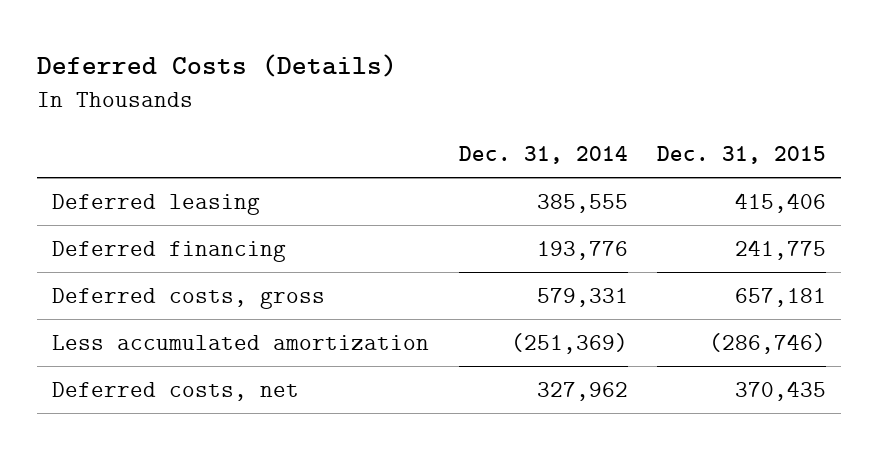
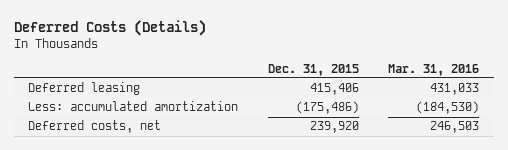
- | Dec. 31, 2014 | Dec. 31, 2015
+ | Dec. 31, 2015 | Mar. 31, 2016
- Deferred financing | 193,776 | 241,775
- Deferred costs, gross | 579,331 | 657,181
- Less accumulated amortization | (251,369) | (286,746)
- Deferred costs, net | 327,962 | 370,435
+ Less: accumulated amortization | (175,486) | (184,530)
+ Deferred costs, net | 239,920 | 246,503

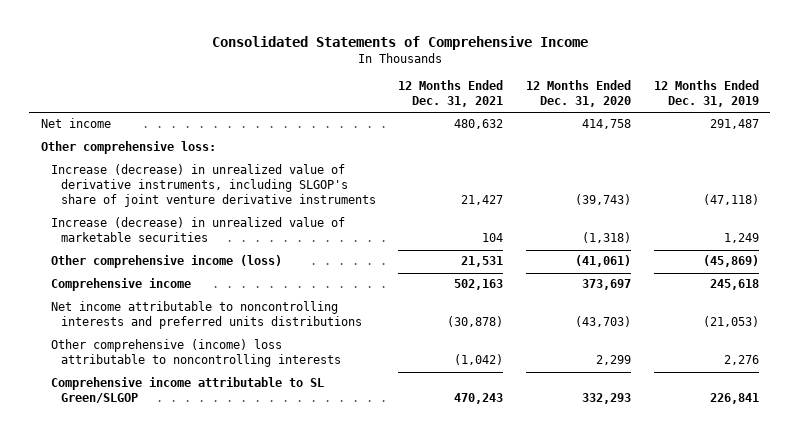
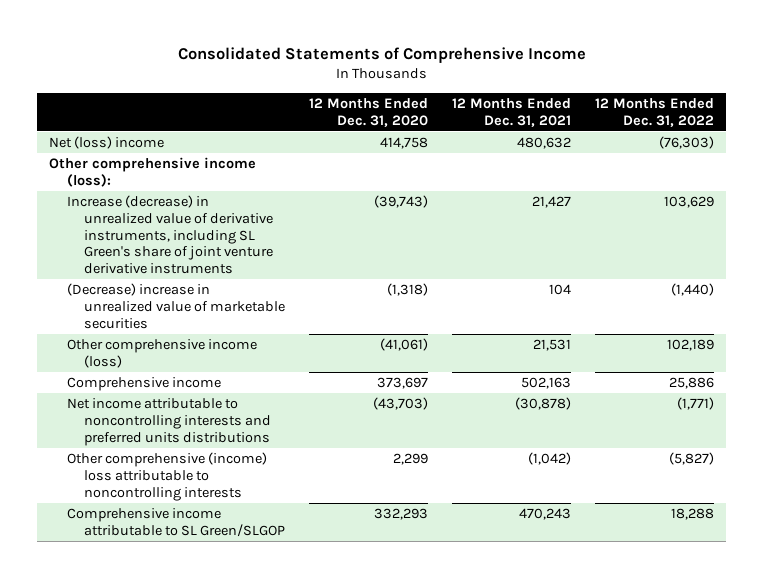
- | 12 Months Ended Dec. 31, 2021 | 12 Months Ended Dec. 31, 2020 | 12 Months Ended Dec. 31, 2019
+ | 12 Months Ended Dec. 31, 2020 | 12 Months Ended Dec. 31, 2021 | 12 Months Ended Dec. 31, 2022
- Net income | 480,632 | 414,758 | 291,487
- Other comprehensive loss:
- Increase (decrease) in unrealized value of derivative instruments, including SLGOP's share of joint venture derivative instruments | 21,427 | (39,743) | (47,118)
- Increase (decrease) in unrealized value of marketable securities | 104 | (1,318) | 1,249
+ Net (loss) income | 414,758 | 480,632 | (76,303)
+ Other comprehensive income (loss):
+ Increase (decrease) in unrealized value of derivative instruments, including SL Green's share of joint venture derivative instruments | (39,743) | 21,427 | 103,629
+ (Decrease) increase in unrealized value of marketable securities | (1,318) | 104 | (1,440)

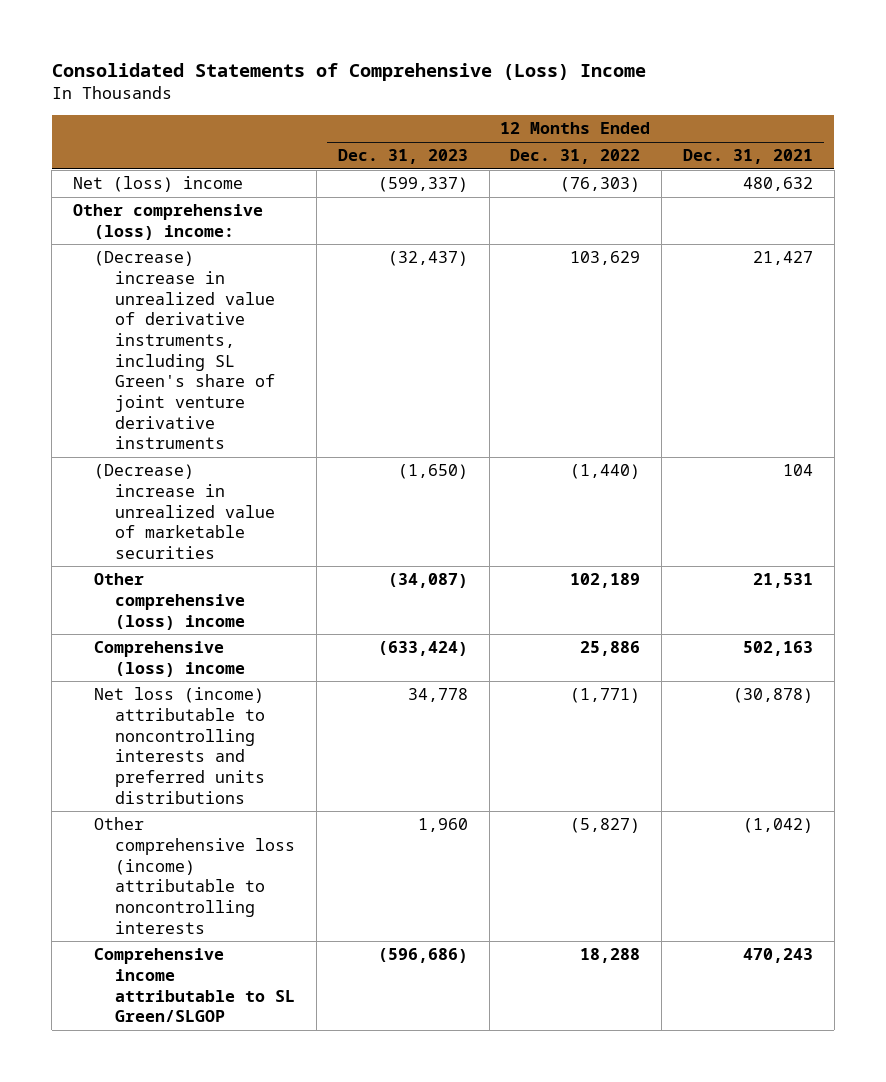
- Consolidated Statements of Comprehensive Income
+ Consolidated Statements of Comprehensive (Loss) Income
- | 12 Months Ended Dec. 31, 2020 | 12 Months Ended Dec. 31, 2021 | 12 Months Ended Dec. 31, 2022
+ | 12 Months Ended Dec. 31, 2023 | 12 Months Ended Dec. 31, 2022 | 12 Months Ended Dec. 31, 2021
- Other comprehensive income (loss):
- Increase (decrease) in unrealized value of derivative instruments, including SL Green's share of joint venture derivative instruments | (39,743) | 21,427 | 103,629
+ Other comprehensive (loss) income:
+ (Decrease) increase in unrealized value of derivative instruments, including SL Green's share of joint venture derivative instruments | (32,437) | 103,629 | 21,427
- Other comprehensive income (loss) | (41,061) | 21,531 | 102,189
- Comprehensive income | 373,697 | 502,163 | 25,886
- Net income attributable to noncontrolling interests and preferred units distributions | (43,703) | (30,878) | (1,771)
- Other comprehensive (income) loss attributable to noncontrolling interests | 2,299 | (1,042) | (5,827)
+ Other comprehensive (loss) income | (34,087) | 102,189 | 21,531
+ Comprehensive (loss) income | (633,424) | 25,886 | 502,163
+ Net loss (income) attributable to noncontrolling interests and preferred units distributions | 34,778 | (1,771) | (30,878)
+ Other comprehensive loss (income) attributable to noncontrolling interests | 1,960 | (5,827) | (1,042)

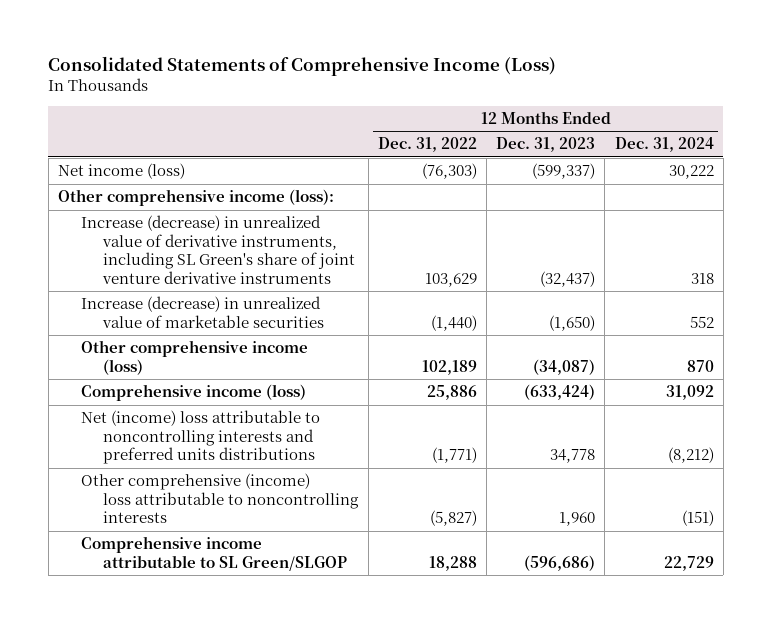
- Consolidated Statements of Comprehensive (Loss) Income
+ Consolidated Statements of Comprehensive Income (Loss)
- | 12 Months Ended Dec. 31, 2023 | 12 Months Ended Dec. 31, 2022 | 12 Months Ended Dec. 31, 2021
+ | 12 Months Ended Dec. 31, 2022 | 12 Months Ended Dec. 31, 2023 | 12 Months Ended Dec. 31, 2024
- Net (loss) income | (599,337) | (76,303) | 480,632
- Other comprehensive (loss) income:
- (Decrease) increase in unrealized value of derivative instruments, including SL Green's share of joint venture derivative instruments | (32,437) | 103,629 | 21,427
- (Decrease) increase in unrealized value of marketable securities | (1,650) | (1,440) | 104
- Other comprehensive (loss) income | (34,087) | 102,189 | 21,531
- Comprehensive (loss) income | (633,424) | 25,886 | 502,163
- Net loss (income) attributable to noncontrolling interests and preferred units distributions | 34,778 | (1,771) | (30,878)
- Other comprehensive loss (income) attributable to noncontrolling interests | 1,960 | (5,827) | (1,042)
+ Net income (loss) | (76,303) | (599,337) | 30,222
+ Other comprehensive income (loss):
+ Increase (decrease) in unrealized value of derivative instruments, including SL Green's share of joint venture derivative instruments | 103,629 | (32,437) | 318
+ Increase (decrease) in unrealized value of marketable securities | (1,440) | (1,650) | 552
+ Other comprehensive income (loss) | 102,189 | (34,087) | 870
+ Comprehensive income (loss) | 25,886 | (633,424) | 31,092
+ Net (income) loss attributable to noncontrolling interests and preferred units distributions | (1,771) | 34,778 | (8,212)
+ Other comprehensive (income) loss attributable to noncontrolling interests | (5,827) | 1,960 | (151)

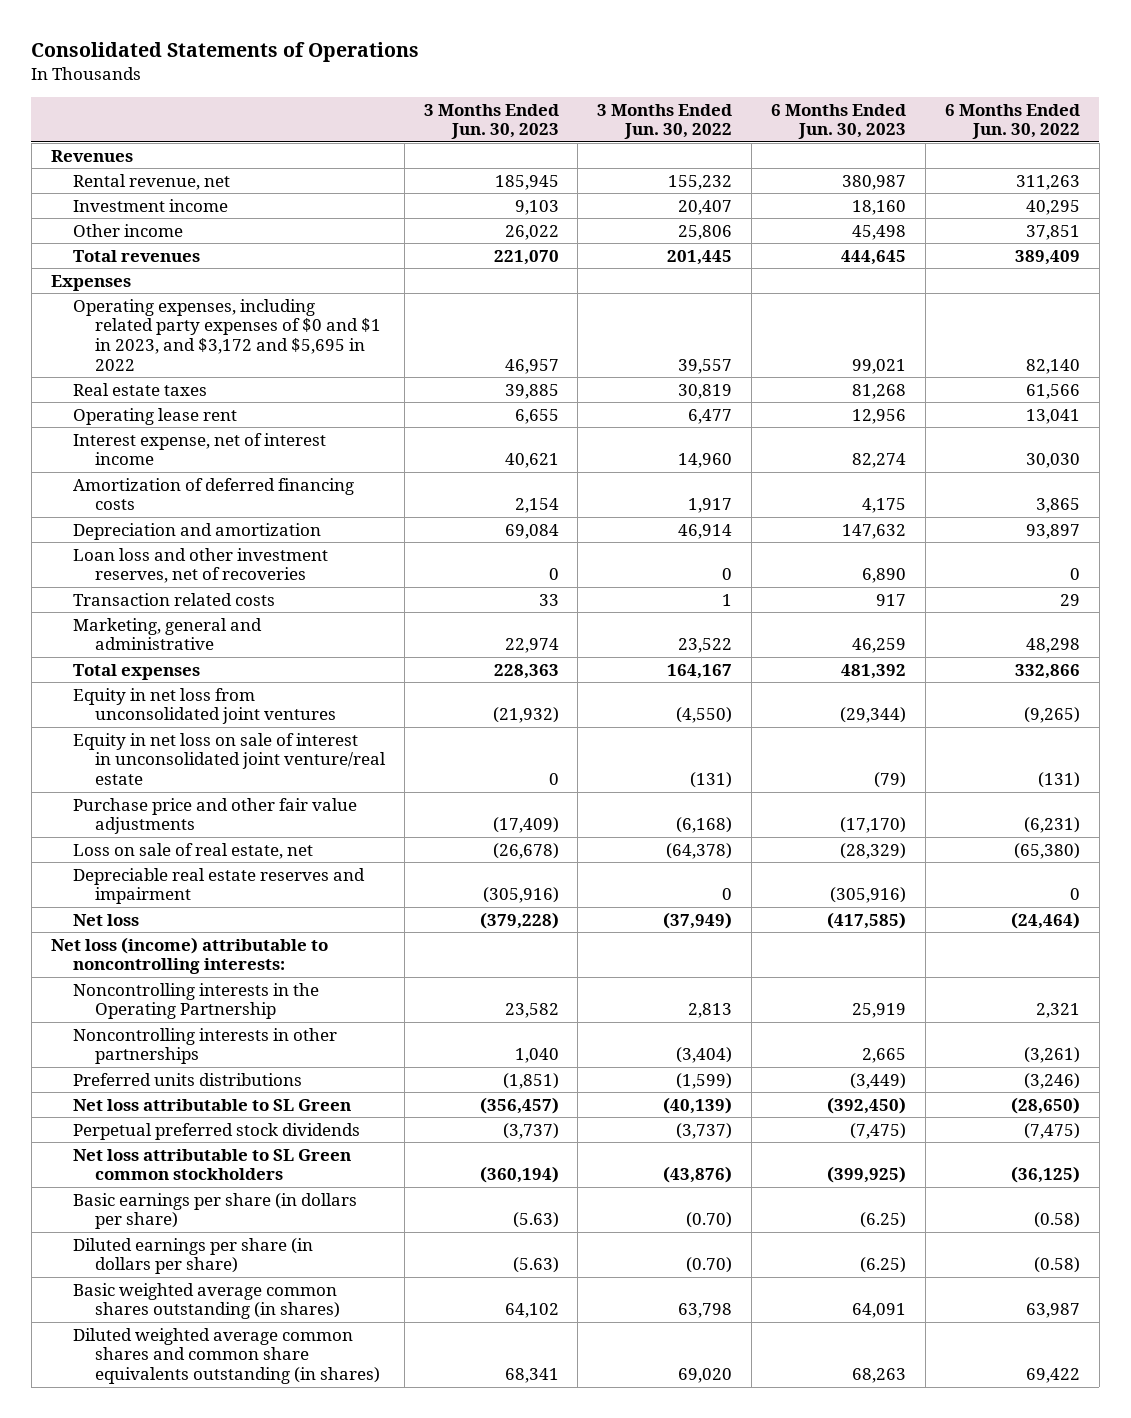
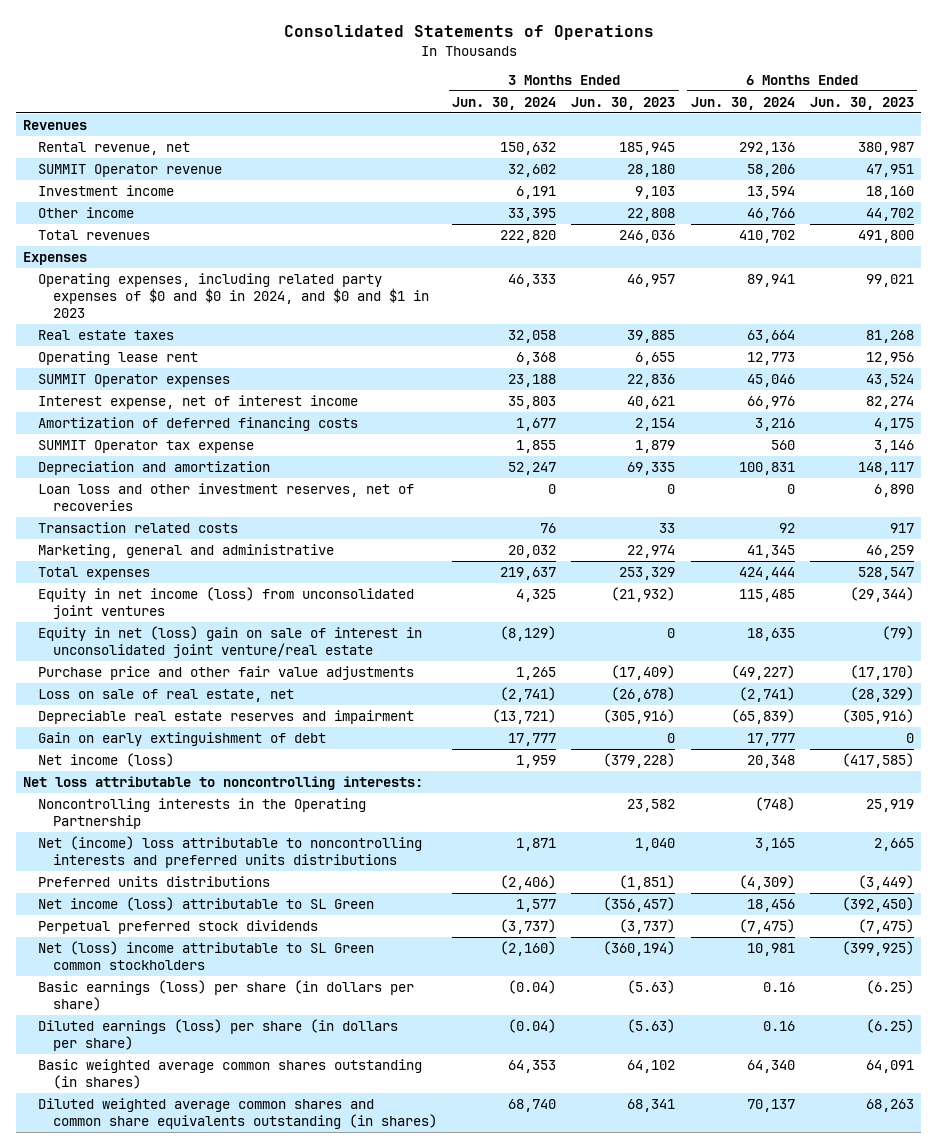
- | 3 Months Ended Jun. 30, 2023 | 3 Months Ended Jun. 30, 2022 | 6 Months Ended Jun. 30, 2023 | 6 Months Ended Jun. 30, 2022
+ | 3 Months Ended Jun. 30, 2024 | 3 Months Ended Jun. 30, 2023 | 6 Months Ended Jun. 30, 2024 | 6 Months Ended Jun. 30, 2023
+ SUMMIT Operator revenue | 32,602 | 28,180 | 58,206 | 47,951
- Other income | 26,022 | 25,806 | 45,498 | 37,851
- Total revenues | 221,070 | 201,445 | 444,645 | 389,409
+ Other income | 33,395 | 22,808 | 46,766 | 44,702
+ Total revenues | 222,820 | 246,036 | 410,702 | 491,800
- Operating expenses, including related party expenses of $0 and $1 in 2023, and $3,172 and $5,695 in 2022 | 46,957 | 39,557 | 99,021 | 82,140
+ Operating expenses, including related party expenses of $0 and $0 in 2024, and $0 and $1 in 2023 | 46,333 | 46,957 | 89,941 | 99,021
+ SUMMIT Operator expenses | 23,188 | 22,836 | 45,046 | 43,524
- Depreciation and amortization | 69,084 | 46,914 | 147,632 | 93,897
+ SUMMIT Operator tax expense | 1,855 | 1,879 | 560 | 3,146
+ Depreciation and amortization | 52,247 | 69,335 | 100,831 | 148,117
- Total expenses | 228,363 | 164,167 | 481,392 | 332,866
- Equity in net loss from unconsolidated joint ventures | (21,932) | (4,550) | (29,344) | (9,265)
- Equity in net loss on sale of interest in unconsolidated joint venture/real estate | 0 | (131) | (79) | (131)
+ Total expenses | 219,637 | 253,329 | 424,444 | 528,547
+ Equity in net income (loss) from unconsolidated joint ventures | 4,325 | (21,932) | 115,485 | (29,344)
+ Equity in net (loss) gain on sale of interest in unconsolidated joint venture/real estate | (8,129) | 0 | 18,635 | (79)
- Net loss | (379,228) | (37,949) | (417,585) | (24,464)
- Net loss (income) attributable to noncontrolling interests:
+ Gain on early extinguishment of debt | 17,777 | 0 | 17,777 | 0
+ Net income (loss) | 1,959 | (379,228) | 20,348 | (417,585)
+ Net loss attributable to noncontrolling interests:
- Noncontrolling interests in other partnerships | 1,040 | (3,404) | 2,665 | (3,261)
+ Net (income) loss attributable to noncontrolling interests and preferred units distributions | 1,871 | 1,040 | 3,165 | 2,665
- Net loss attributable to SL Green | (356,457) | (40,139) | (392,450) | (28,650)
+ Net income (loss) attributable to SL Green | 1,577 | (356,457) | 18,456 | (392,450)
- Net loss attributable to SL Green common stockholders | (360,194) | (43,876) | (399,925) | (36,125)
- Basic earnings per share (in dollars per share) | (5.63) | (0.70) | (6.25) | (0.58)
- Diluted earnings per share (in dollars per share) | (5.63) | (0.70) | (6.25) | (0.58)
+ Net (loss) income attributable to SL Green common stockholders | (2,160) | (360,194) | 10,981 | (399,925)
+ Basic earnings (loss) per share (in dollars per share) | (0.04) | (5.63) | 0.16 | (6.25)
+ Diluted earnings (loss) per share (in dollars per share) | (0.04) | (5.63) | 0.16 | (6.25)

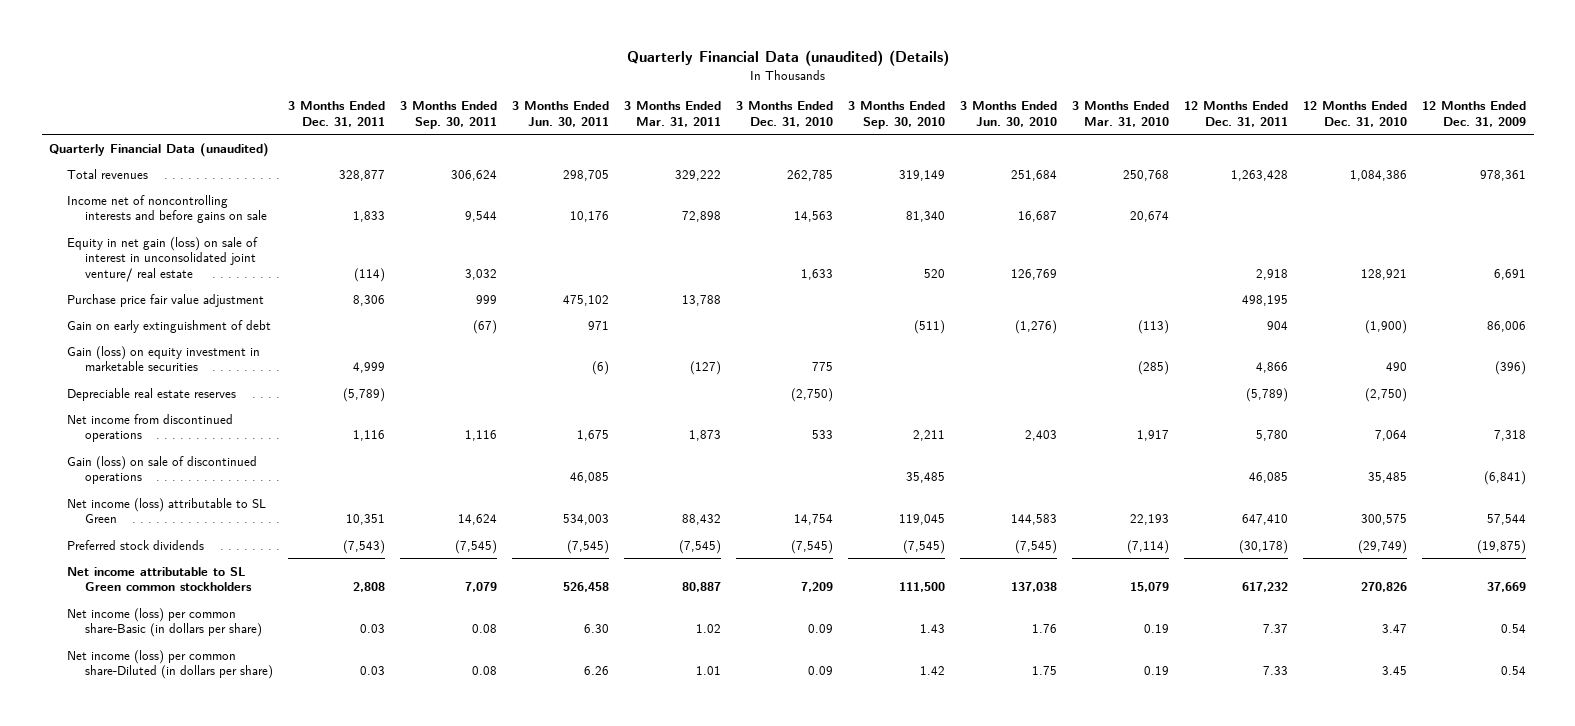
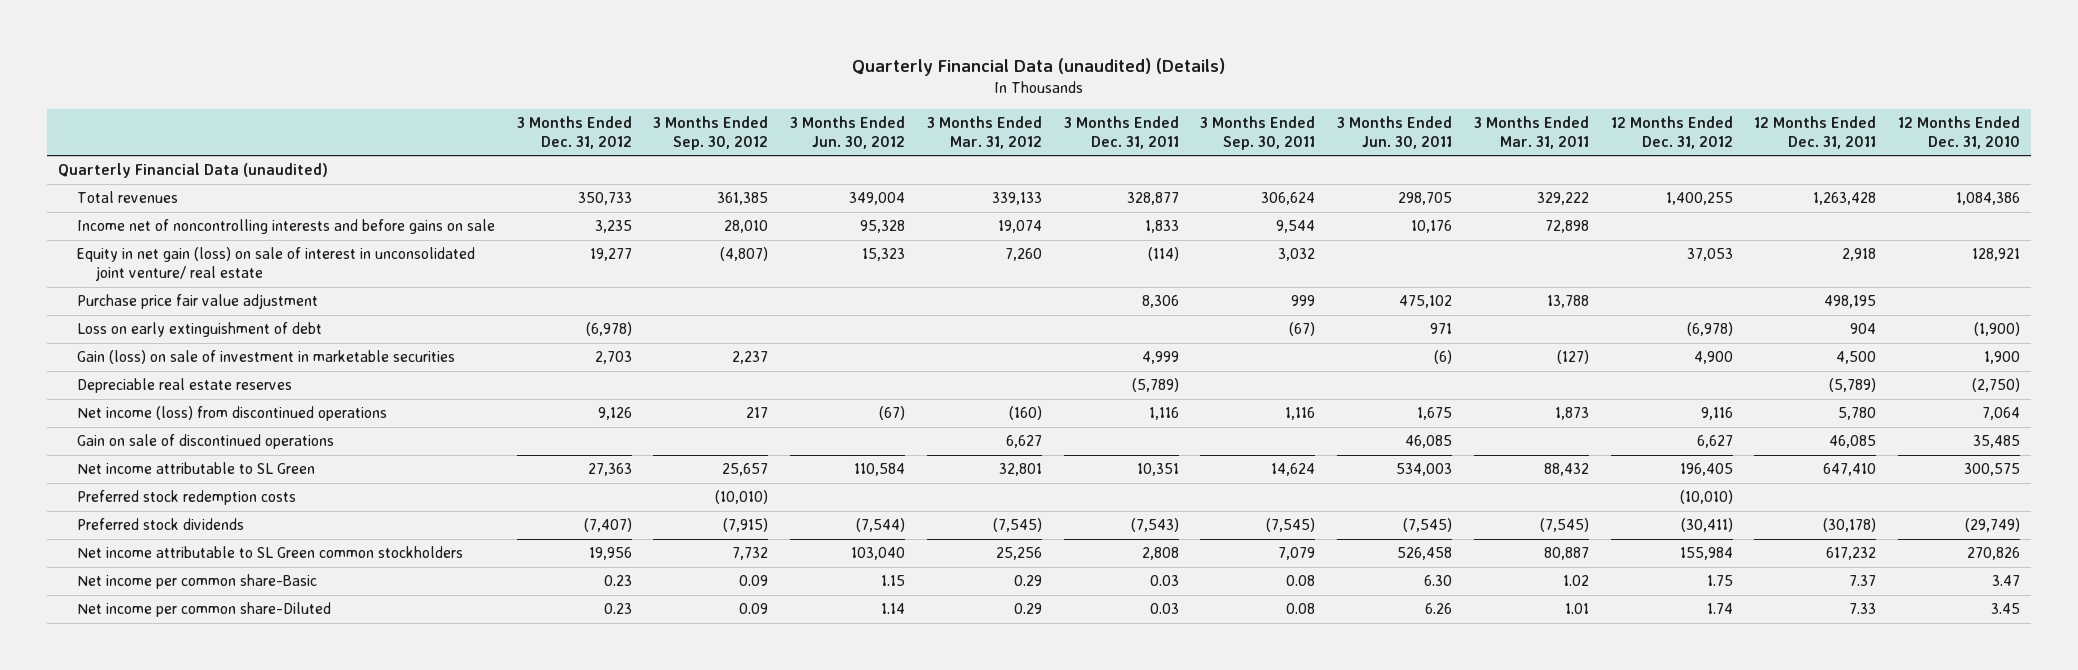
- | 3 Months Ended Dec. 31, 2011 | 3 Months Ended Sep. 30, 2011 | 3 Months Ended Jun. 30, 2011 | 3 Months Ended Mar. 31, 2011 | 3 Months Ended Dec. 31, 2010 | 3 Months Ended Sep. 30, 2010 | 3 Months Ended Jun. 30, 2010 | 3 Months Ended Mar. 31, 2010 | 12 Months Ended Dec. 31, 2011 | 12 Months Ended Dec. 31, 2010 | 12 Months Ended Dec. 31, 2009
+ | 3 Months Ended Dec. 31, 2012 | 3 Months Ended Sep. 30, 2012 | 3 Months Ended Jun. 30, 2012 | 3 Months Ended Mar. 31, 2012 | 3 Months Ended Dec. 31, 2011 | 3 Months Ended Sep. 30, 2011 | 3 Months Ended Jun. 30, 2011 | 3 Months Ended Mar. 31, 2011 | 12 Months Ended Dec. 31, 2012 | 12 Months Ended Dec. 31, 2011 | 12 Months Ended Dec. 31, 2010
- Gain on early extinguishment of debt | | (67) | 971 | | | (511) | (1,276) | (113) | 904 | (1,900) | 86,006
- Gain (loss) on equity investment in marketable securities | 4,999 | | (6) | (127) | 775 | | | (285) | 4,866 | 490 | (396)
+ Loss on early extinguishment of debt | (6,978) | | | | | (67) | 971 | | (6,978) | 904 | (1,900)
+ Gain (loss) on sale of investment in marketable securities | 2,703 | 2,237 | | | 4,999 | | (6) | (127) | 4,900 | 4,500 | 1,900
- Net income from discontinued operations | 1,116 | 1,116 | 1,675 | 1,873 | 533 | 2,211 | 2,403 | 1,917 | 5,780 | 7,064 | 7,318
- Gain (loss) on sale of discontinued operations | | | 46,085 | | | 35,485 | | | 46,085 | 35,485 | (6,841)
- Net income (loss) attributable to SL Green | 10,351 | 14,624 | 534,003 | 88,432 | 14,754 | 119,045 | 144,583 | 22,193 | 647,410 | 300,575 | 57,544
+ Net income (loss) from discontinued operations | 9,126 | 217 | (67) | (160) | 1,116 | 1,116 | 1,675 | 1,873 | 9,116 | 5,780 | 7,064
+ Gain on sale of discontinued operations | | | | 6,627 | | | 46,085 | | 6,627 | 46,085 | 35,485
+ Net income attributable to SL Green | 27,363 | 25,657 | 110,584 | 32,801 | 10,351 | 14,624 | 534,003 | 88,432 | 196,405 | 647,410 | 300,575
+ Preferred stock redemption costs | | (10,010) | | | | | | | (10,010) | |
- Net income (loss) per common share-Basic (in dollars per share) | 0.03 | 0.08 | 6.30 | 1.02 | 0.09 | 1.43 | 1.76 | 0.19 | 7.37 | 3.47 | 0.54
- Net income (loss) per common share-Diluted (in dollars per share) | 0.03 | 0.08 | 6.26 | 1.01 | 0.09 | 1.42 | 1.75 | 0.19 | 7.33 | 3.45 | 0.54
+ Net income per common share-Basic | 0.23 | 0.09 | 1.15 | 0.29 | 0.03 | 0.08 | 6.30 | 1.02 | 1.75 | 7.37 | 3.47
+ Net income per common share-Diluted | 0.23 | 0.09 | 1.14 | 0.29 | 0.03 | 0.08 | 6.26 | 1.01 | 1.74 | 7.33 | 3.45

